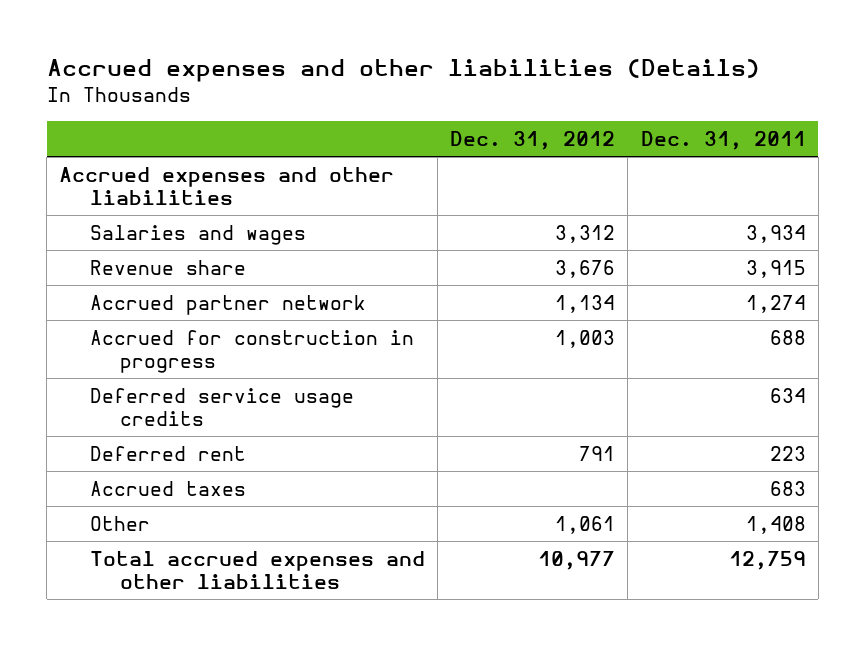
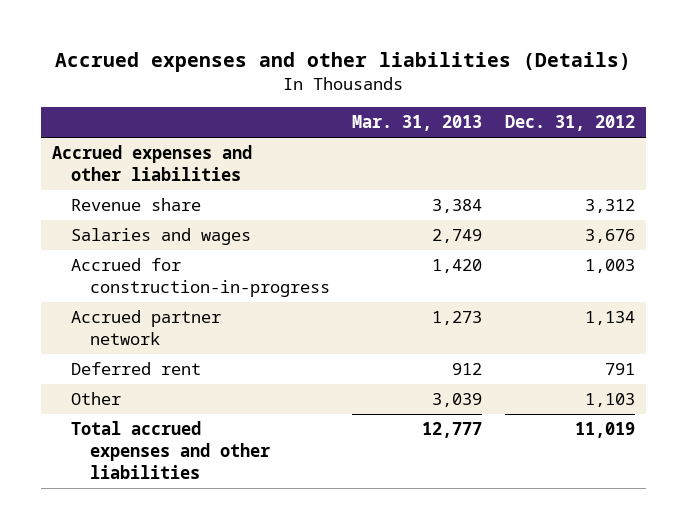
- | Dec. 31, 2012 | Dec. 31, 2011
+ | Mar. 31, 2013 | Dec. 31, 2012
- Salaries and wages | 3,312 | 3,934
- Revenue share | 3,676 | 3,915
+ Revenue share | 3,384 | 3,312
+ Salaries and wages | 2,749 | 3,676
+ Accrued for construction-in-progress | 1,420 | 1,003
- Accrued for construction in progress | 1,003 | 688
- Deferred service usage credits | | 634
- Accrued taxes | | 683
- Other | 1,061 | 1,408
- Total accrued expenses and other liabilities | 10,977 | 12,759
+ Other | 3,039 | 1,103
+ Total accrued expenses and other liabilities | 12,777 | 11,019

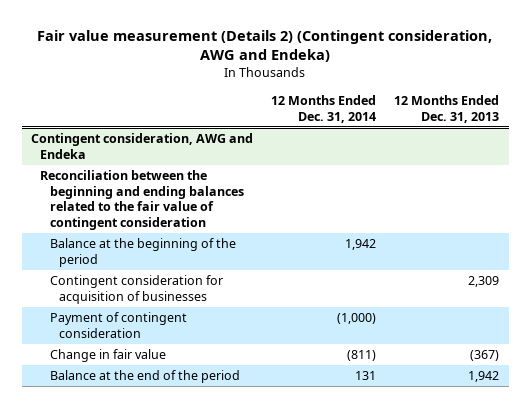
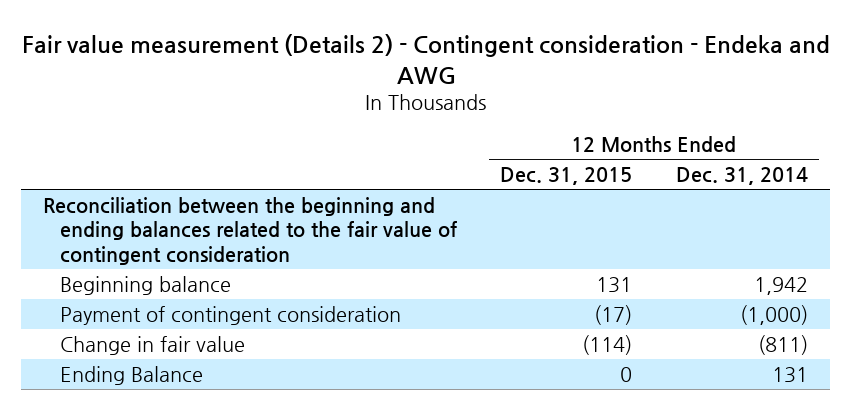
- Fair value measurement (Details 2) (Contingent consideration, AWG and Endeka)
+ Fair value measurement (Details 2) - Contingent consideration - Endeka and AWG
- | 12 Months Ended Dec. 31, 2014 | 12 Months Ended Dec. 31, 2013
+ | 12 Months Ended Dec. 31, 2015 | 12 Months Ended Dec. 31, 2014
- Contingent consideration, AWG and Endeka
- Balance at the beginning of the period | 1,942 |
- Contingent consideration for acquisition of businesses | | 2,309
+ Beginning balance | 131 | 1,942
- Balance at the end of the period | 131 | 1,942
+ Ending Balance | 0 | 131

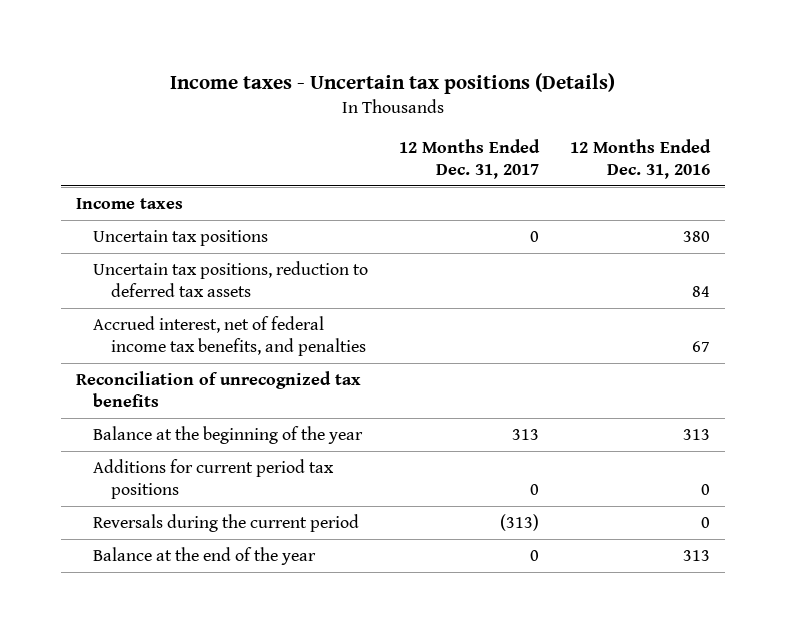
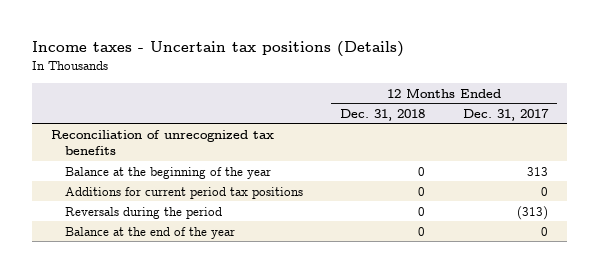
- | 12 Months Ended Dec. 31, 2017 | 12 Months Ended Dec. 31, 2016
+ | 12 Months Ended Dec. 31, 2018 | 12 Months Ended Dec. 31, 2017
- Income taxes
- Uncertain tax positions | 0 | 380
- Uncertain tax positions, reduction to deferred tax assets | | 84
- Accrued interest, net of federal income tax benefits, and penalties | | 67
- Reversals during the current period | (313) | 0
+ Reversals during the period | 0 | (313)

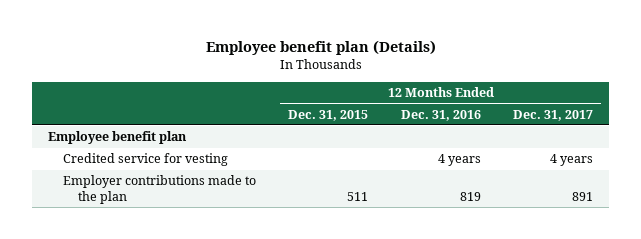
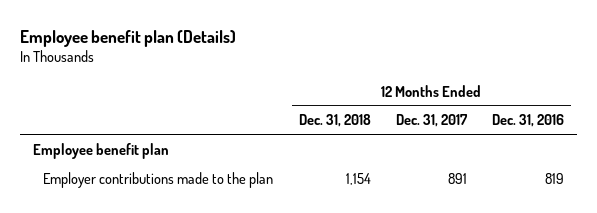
- | 12 Months Ended Dec. 31, 2015 | 12 Months Ended Dec. 31, 2016 | 12 Months Ended Dec. 31, 2017
+ | 12 Months Ended Dec. 31, 2018 | 12 Months Ended Dec. 31, 2017 | 12 Months Ended Dec. 31, 2016
- Credited service for vesting | | 4 years | 4 years

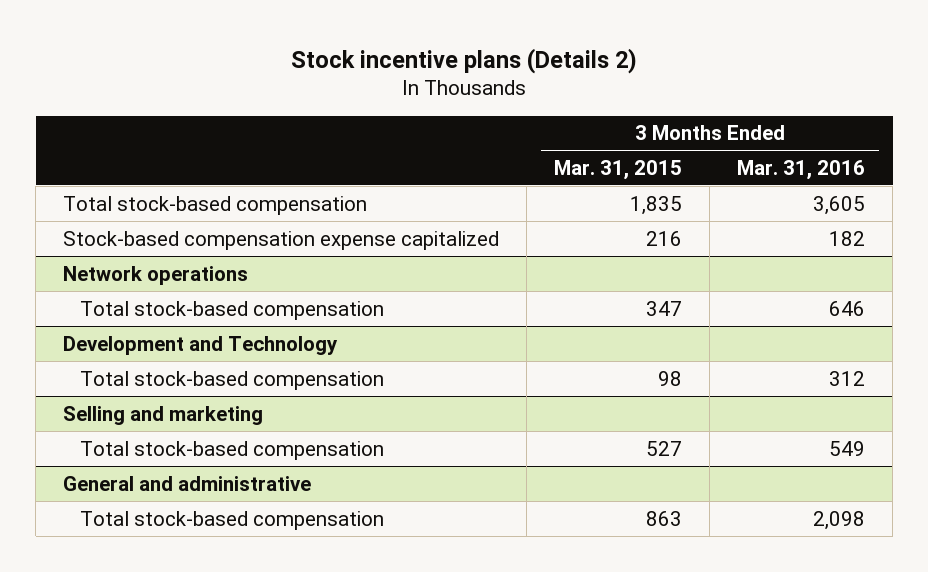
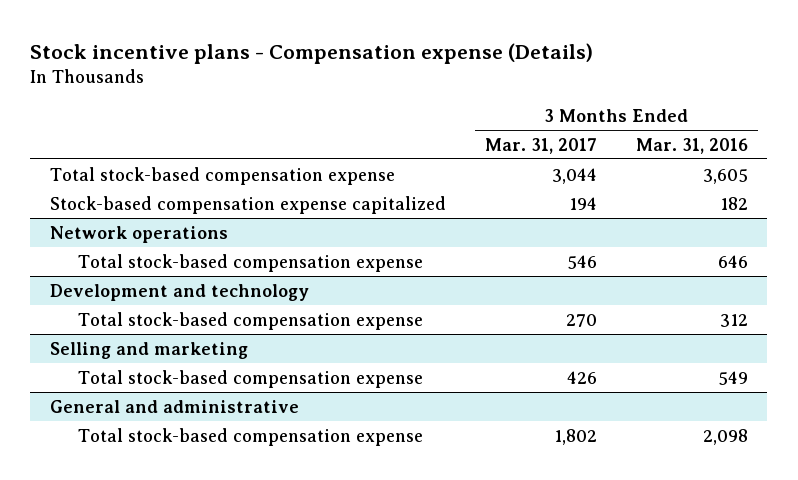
- Stock incentive plans (Details 2)
+ Stock incentive plans - Compensation expense (Details)
- | 3 Months Ended Mar. 31, 2015 | 3 Months Ended Mar. 31, 2016
+ | 3 Months Ended Mar. 31, 2017 | 3 Months Ended Mar. 31, 2016
- Total stock-based compensation | 1,835 | 3,605
+ Total stock-based compensation expense | 3,044 | 3,605
@ Network operations
- Total stock-based compensation | 347 | 646
- Development and Technology
- Total stock-based compensation | 98 | 312
@ Network operations
+ Total stock-based compensation expense | 546 | 646
+ Development and technology
+ Total stock-based compensation expense | 270 | 312
@ Selling and marketing
- Total stock-based compensation | 527 | 549
+ Total stock-based compensation expense | 426 | 549
@ General and administrative
- Total stock-based compensation | 863 | 2,098
+ Total stock-based compensation expense | 1,802 | 2,098

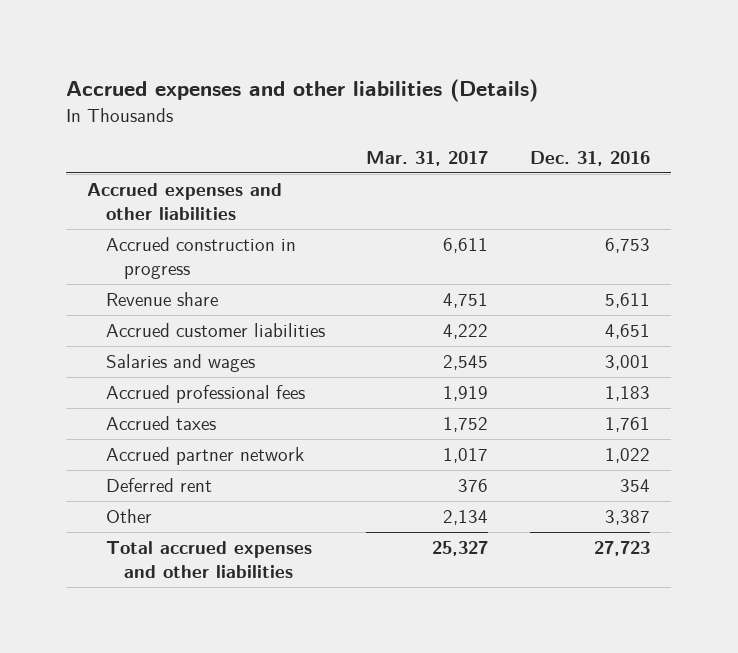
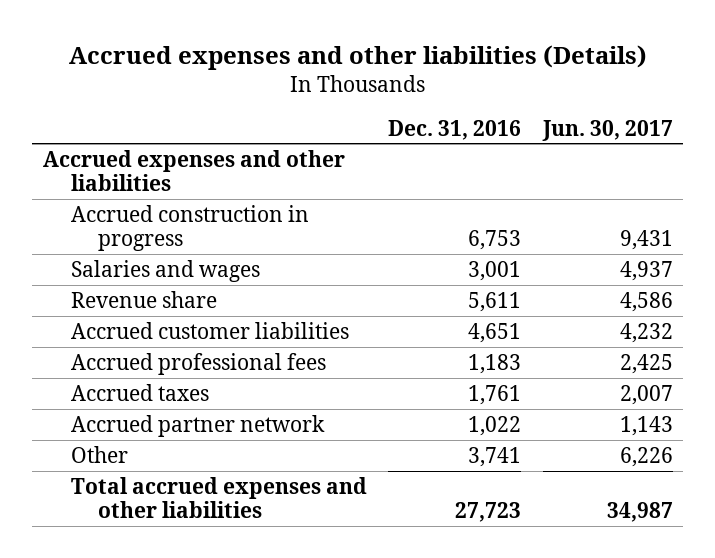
- | Mar. 31, 2017 | Dec. 31, 2016
+ | Dec. 31, 2016 | Jun. 30, 2017
moved up: Salaries and wages | 3,001 | 4,937
- Deferred rent | 376 | 354
- Other | 2,134 | 3,387
+ Other | 3,741 | 6,226

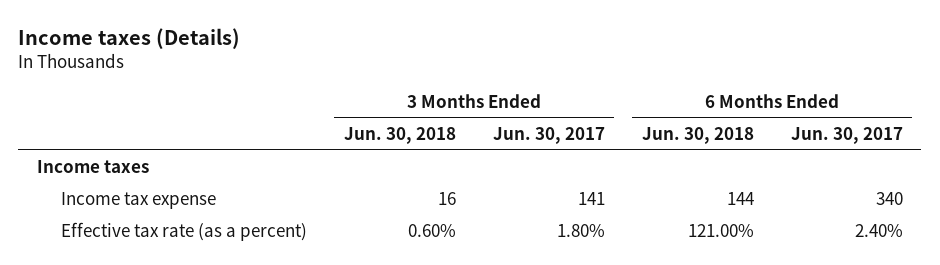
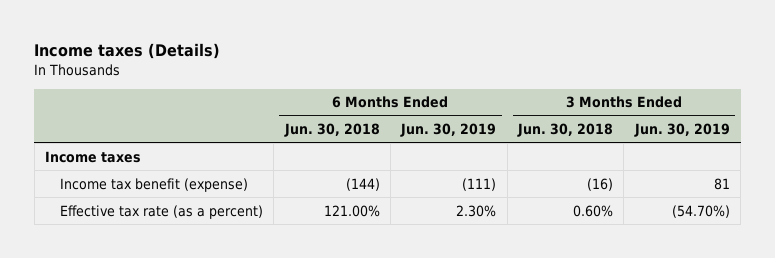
- | 3 Months Ended Jun. 30, 2018 | 3 Months Ended Jun. 30, 2017 | 6 Months Ended Jun. 30, 2018 | 6 Months Ended Jun. 30, 2017
+ | 6 Months Ended Jun. 30, 2018 | 6 Months Ended Jun. 30, 2019 | 3 Months Ended Jun. 30, 2018 | 3 Months Ended Jun. 30, 2019
- Income tax expense | 16 | 141 | 144 | 340
+ Income tax benefit (expense) | (144) | (111) | (16) | 81

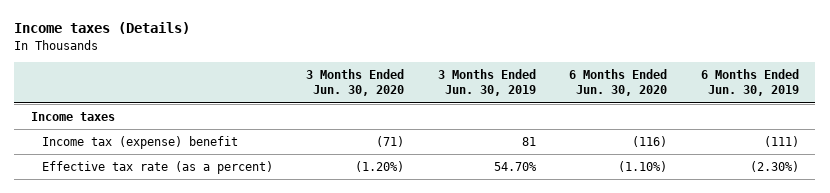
- | 6 Months Ended Jun. 30, 2018 | 6 Months Ended Jun. 30, 2019 | 3 Months Ended Jun. 30, 2018 | 3 Months Ended Jun. 30, 2019
+ | 3 Months Ended Jun. 30, 2020 | 3 Months Ended Jun. 30, 2019 | 6 Months Ended Jun. 30, 2020 | 6 Months Ended Jun. 30, 2019
- Income tax benefit (expense) | (144) | (111) | (16) | 81
- Effective tax rate (as a percent) | 121.00% | 2.30% | 0.60% | (54.70%)
+ Income tax (expense) benefit | (71) | 81 | (116) | (111)
+ Effective tax rate (as a percent) | (1.20%) | 54.70% | (1.10%) | (2.30%)

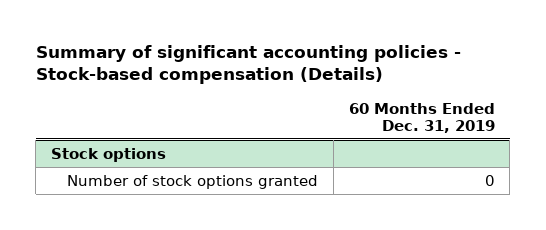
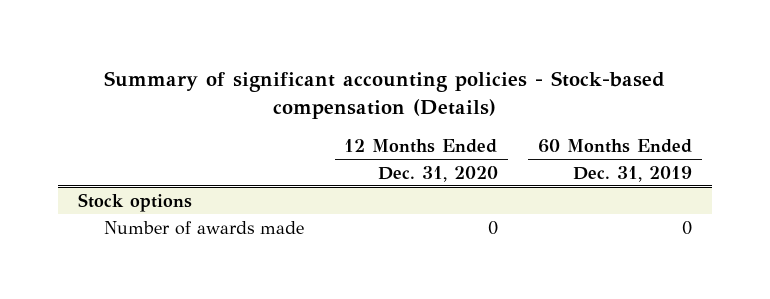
- | 60 Months Ended Dec. 31, 2019
+ | 12 Months Ended Dec. 31, 2020 | 60 Months Ended Dec. 31, 2019
@ Stock options
- Number of stock options granted | 0
+ Number of awards made | 0 | 0

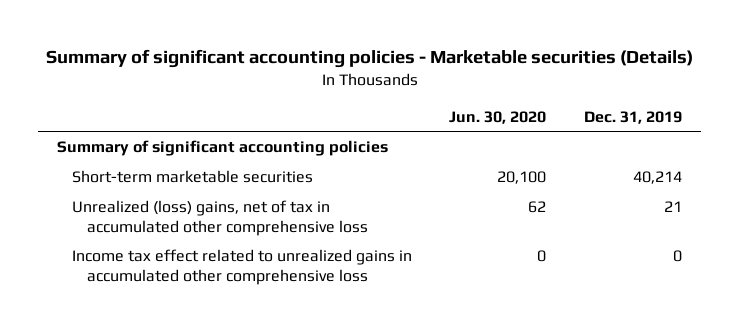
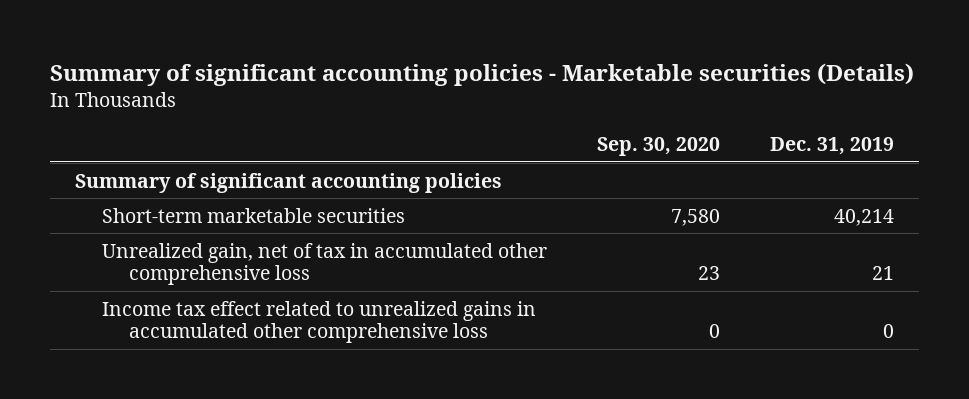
- | Jun. 30, 2020 | Dec. 31, 2019
+ | Sep. 30, 2020 | Dec. 31, 2019
- Unrealized (loss) gains, net of tax in accumulated other comprehensive loss | 62 | 21
+ Unrealized gain, net of tax in accumulated other comprehensive loss | 23 | 21

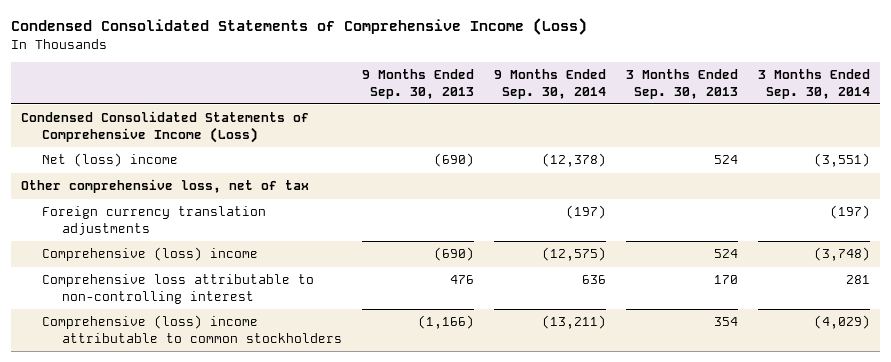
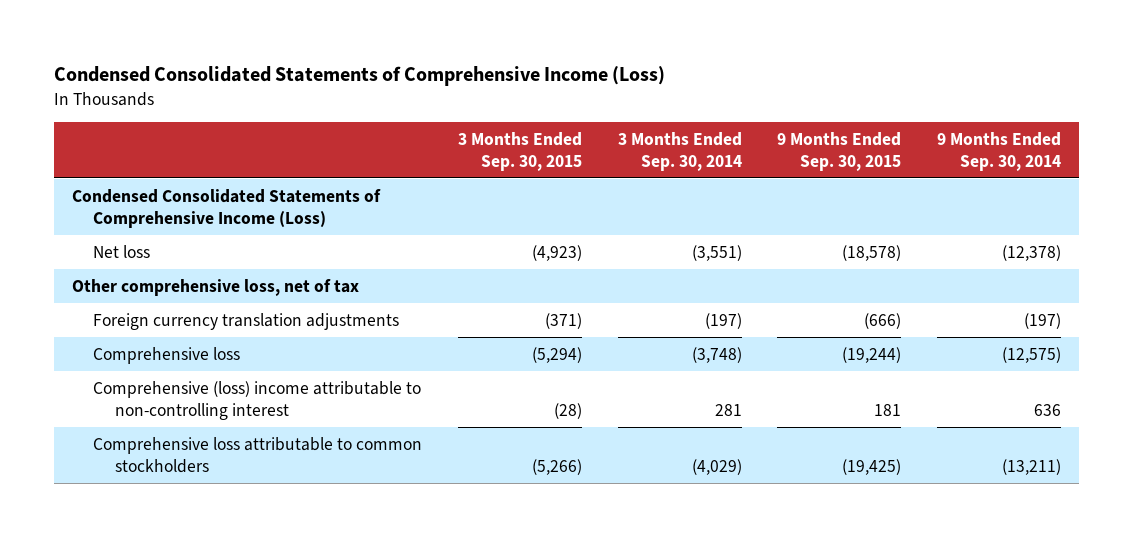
- | 9 Months Ended Sep. 30, 2013 | 9 Months Ended Sep. 30, 2014 | 3 Months Ended Sep. 30, 2013 | 3 Months Ended Sep. 30, 2014
+ | 3 Months Ended Sep. 30, 2015 | 3 Months Ended Sep. 30, 2014 | 9 Months Ended Sep. 30, 2015 | 9 Months Ended Sep. 30, 2014
- Net (loss) income | (690) | (12,378) | 524 | (3,551)
+ Net loss | (4,923) | (3,551) | (18,578) | (12,378)
- Comprehensive (loss) income | (690) | (12,575) | 524 | (3,748)
- Comprehensive loss attributable to non-controlling interest | 476 | 636 | 170 | 281
- Comprehensive (loss) income attributable to common stockholders | (1,166) | (13,211) | 354 | (4,029)
+ Comprehensive loss | (5,294) | (3,748) | (19,244) | (12,575)
+ Comprehensive (loss) income attributable to non-controlling interest | (28) | 281 | 181 | 636
+ Comprehensive loss attributable to common stockholders | (5,266) | (4,029) | (19,425) | (13,211)

